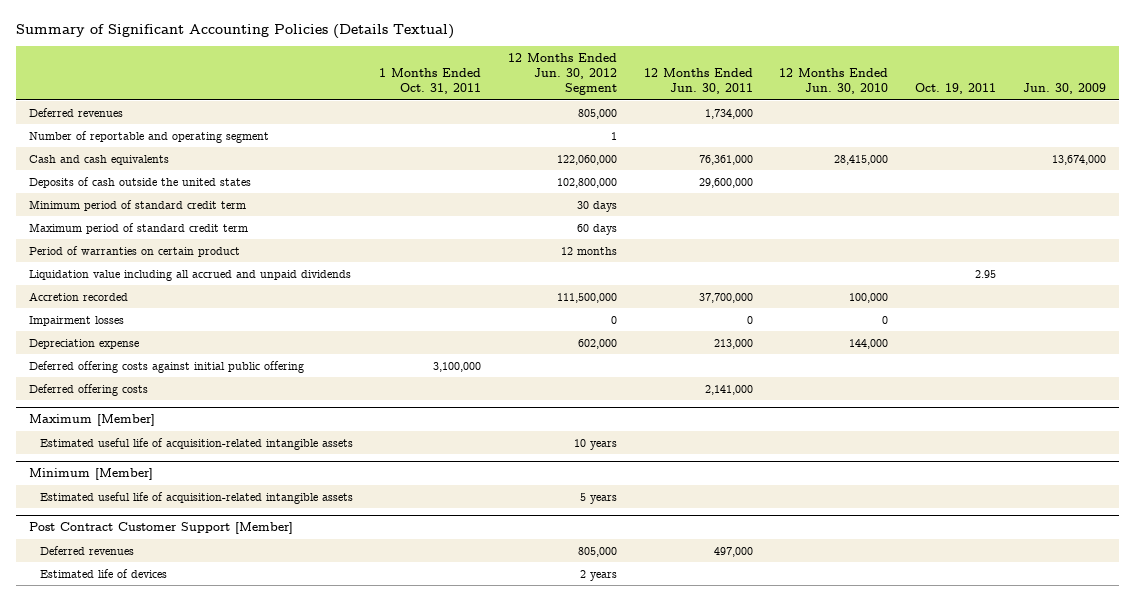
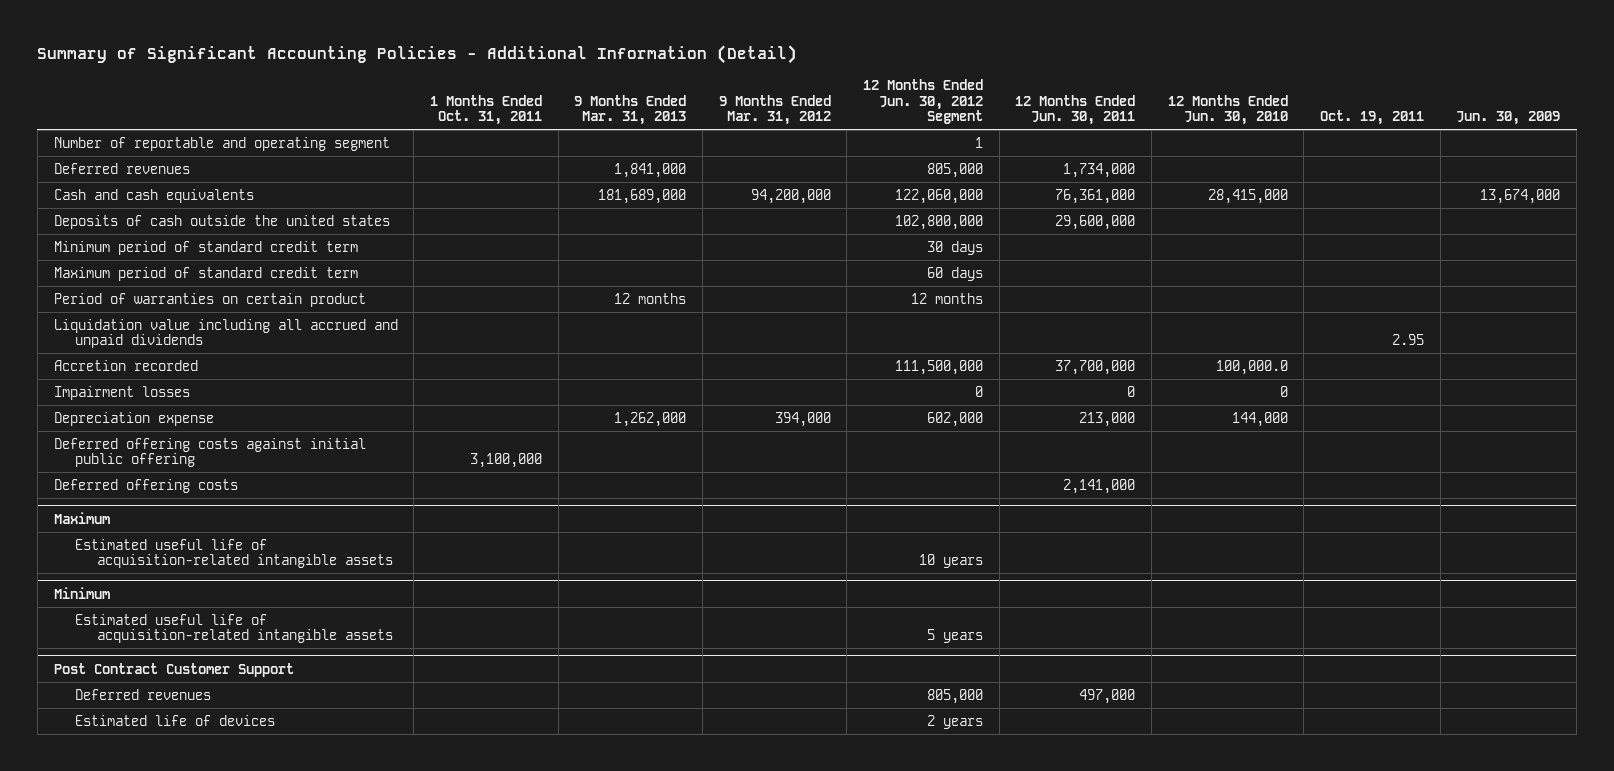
- Summary of Significant Accounting Policies (Details Textual)
+ Summary of Significant Accounting Policies - Additional Information (Detail)
- | 1 Months Ended Oct. 31, 2011 | 12 Months Ended Jun. 30, 2012 Segment | 12 Months Ended Jun. 30, 2011 | 12 Months Ended Jun. 30, 2010 | Oct. 19, 2011 | Jun. 30, 2009
+ | 1 Months Ended Oct. 31, 2011 | 9 Months Ended Mar. 31, 2013 | 9 Months Ended Mar. 31, 2012 | 12 Months Ended Jun. 30, 2012 Segment | 12 Months Ended Jun. 30, 2011 | 12 Months Ended Jun. 30, 2010 | Oct. 19, 2011 | Jun. 30, 2009
moved down: Deferred revenues | | 1,841,000 | | 805,000 | 1,734,000 | | |
- Accretion recorded | | 111,500,000 | 37,700,000 | 100,000 | |
+ Accretion recorded | | | | 111,500,000 | 37,700,000 | 100,000.0 | |
- Maximum [Member]
+ Maximum
- Minimum [Member]
+ Minimum
- Post Contract Customer Support [Member]
+ Post Contract Customer Support

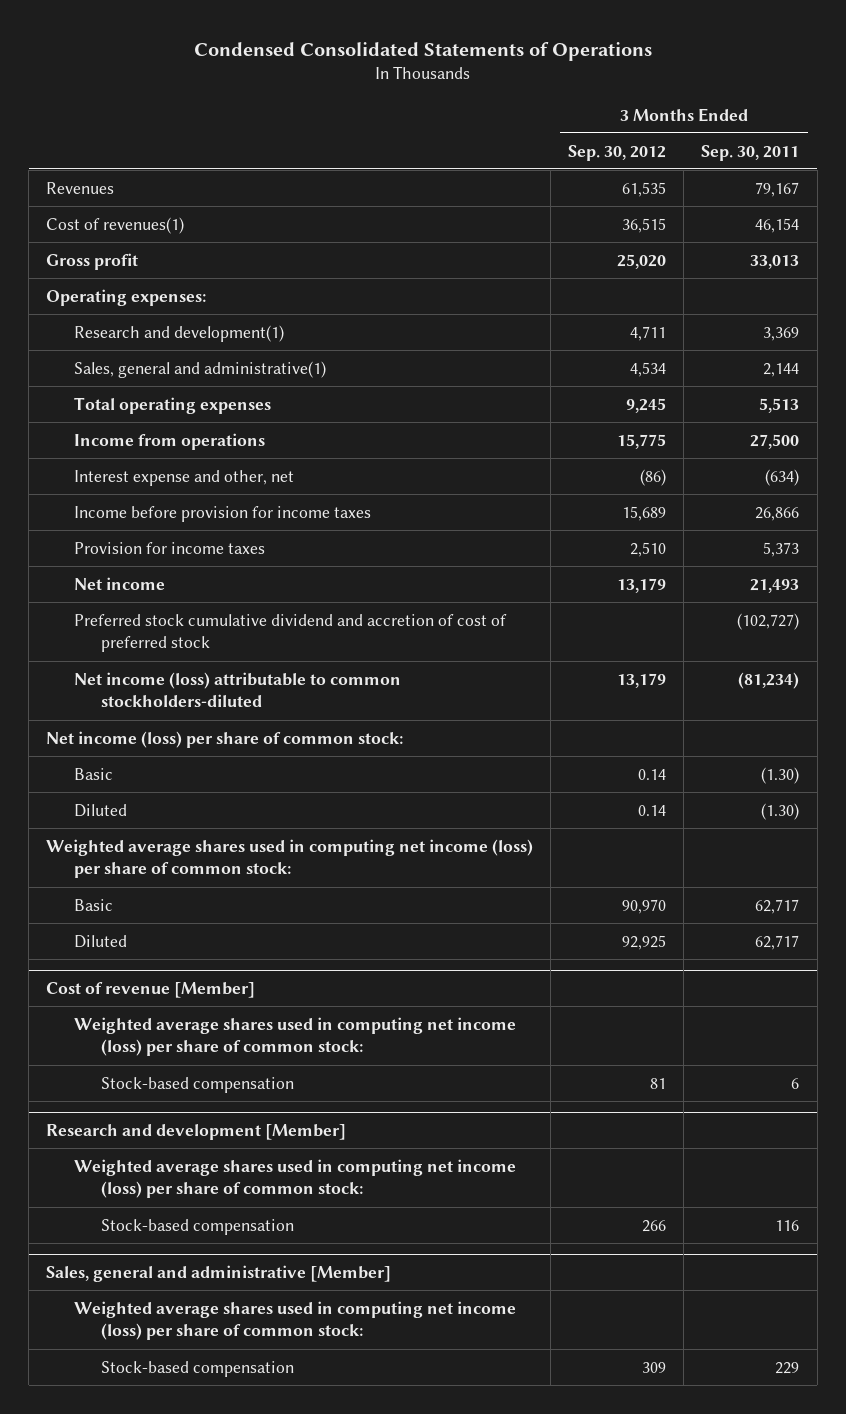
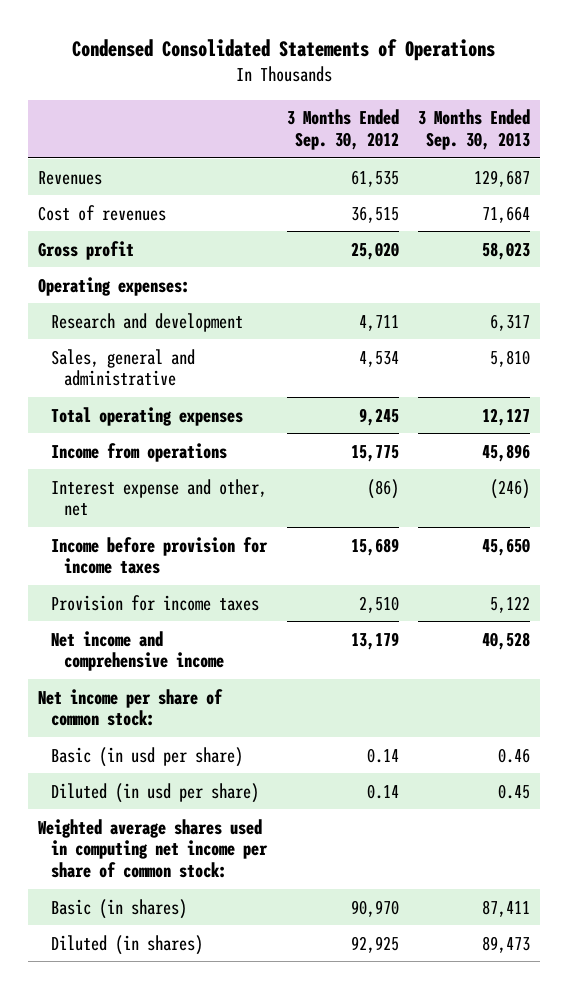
- | 3 Months Ended Sep. 30, 2012 | 3 Months Ended Sep. 30, 2011
+ | 3 Months Ended Sep. 30, 2012 | 3 Months Ended Sep. 30, 2013
- Cost of revenues(1) | 36,515 | 46,154
+ Cost of revenues | 36,515 | 71,664
- Research and development(1) | 4,711 | 3,369
- Sales, general and administrative(1) | 4,534 | 2,144
+ Research and development | 4,711 | 6,317
+ Sales, general and administrative | 4,534 | 5,810
- Net income | 13,179 | 21,493
- Preferred stock cumulative dividend and accretion of cost of preferred stock | | (102,727)
- Net income (loss) attributable to common stockholders-diluted | 13,179 | (81,234)
- Net income (loss) per share of common stock:
- Basic | 0.14 | (1.30)
- Diluted | 0.14 | (1.30)
- Weighted average shares used in computing net income (loss) per share of common stock:
- Basic | 90,970 | 62,717
- Diluted | 92,925 | 62,717
- Cost of revenue [Member]
- Weighted average shares used in computing net income (loss) per share of common stock:
- Stock-based compensation | 81 | 6
- Research and development [Member]
- Weighted average shares used in computing net income (loss) per share of common stock:
- Stock-based compensation | 266 | 116
- Sales, general and administrative [Member]
- Weighted average shares used in computing net income (loss) per share of common stock:
- Stock-based compensation | 309 | 229
+ Net income and comprehensive income | 13,179 | 40,528
+ Net income per share of common stock:
+ Basic (in usd per share) | 0.14 | 0.46
+ Diluted (in usd per share) | 0.14 | 0.45
+ Weighted average shares used in computing net income per share of common stock:
+ Basic (in shares) | 90,970 | 87,411
+ Diluted (in shares) | 92,925 | 89,473

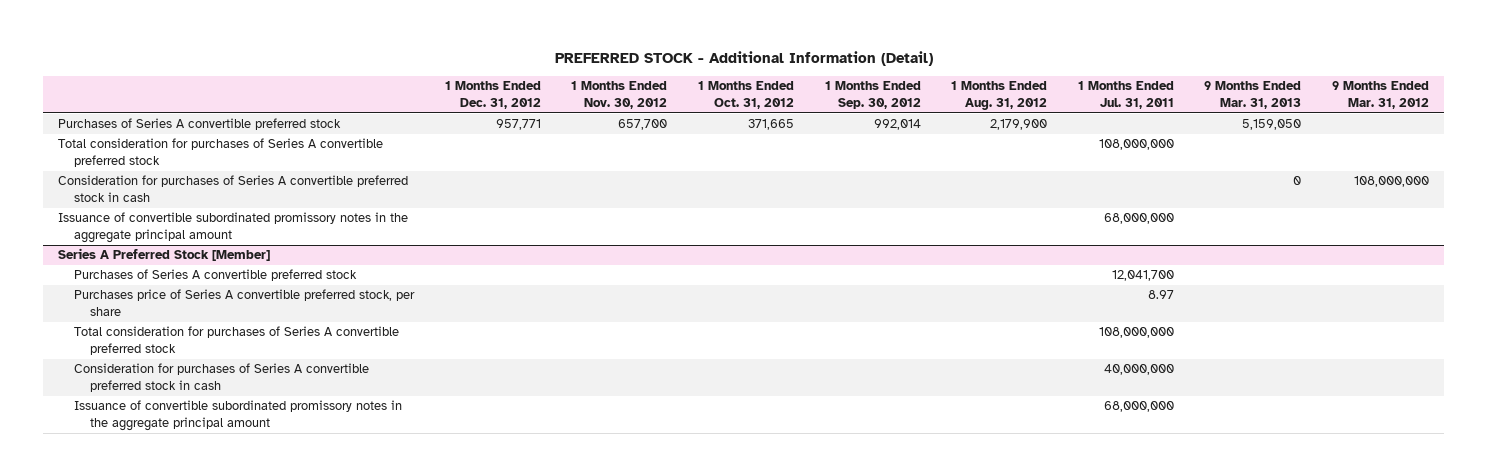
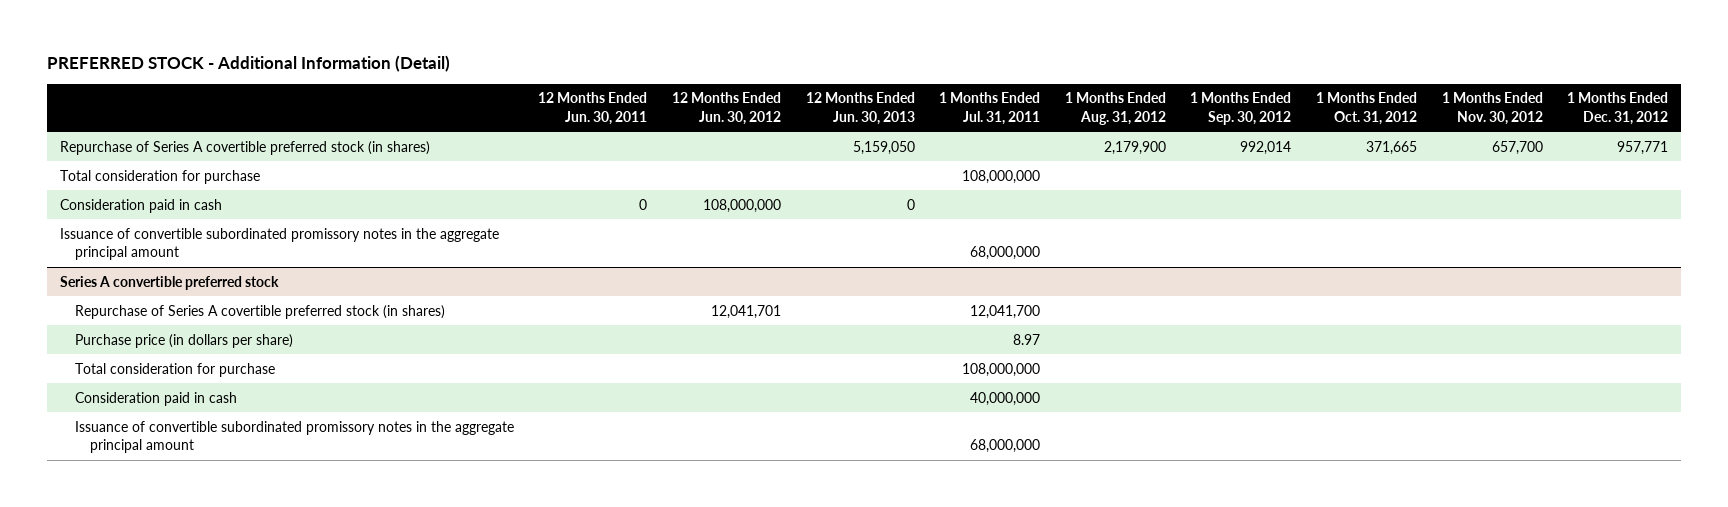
- | 1 Months Ended Dec. 31, 2012 | 1 Months Ended Nov. 30, 2012 | 1 Months Ended Oct. 31, 2012 | 1 Months Ended Sep. 30, 2012 | 1 Months Ended Aug. 31, 2012 | 1 Months Ended Jul. 31, 2011 | 9 Months Ended Mar. 31, 2013 | 9 Months Ended Mar. 31, 2012
+ | 12 Months Ended Jun. 30, 2011 | 12 Months Ended Jun. 30, 2012 | 12 Months Ended Jun. 30, 2013 | 1 Months Ended Jul. 31, 2011 | 1 Months Ended Aug. 31, 2012 | 1 Months Ended Sep. 30, 2012 | 1 Months Ended Oct. 31, 2012 | 1 Months Ended Nov. 30, 2012 | 1 Months Ended Dec. 31, 2012
- Purchases of Series A convertible preferred stock | 957,771 | 657,700 | 371,665 | 992,014 | 2,179,900 | | 5,159,050 |
- Total consideration for purchases of Series A convertible preferred stock | | | | | | 108,000,000 | |
- Consideration for purchases of Series A convertible preferred stock in cash | | | | | | | 0 | 108,000,000
+ Repurchase of Series A covertible preferred stock (in shares) | | | 5,159,050 | | 2,179,900 | 992,014 | 371,665 | 657,700 | 957,771
+ Total consideration for purchase | | | | 108,000,000 | | | | |
+ Consideration paid in cash | 0 | 108,000,000 | 0 | | | | | |
- Series A Preferred Stock [Member]
- Purchases of Series A convertible preferred stock | | | | | | 12,041,700 | |
- Purchases price of Series A convertible preferred stock, per share | | | | | | 8.97 | |
- Total consideration for purchases of Series A convertible preferred stock | | | | | | 108,000,000 | |
- Consideration for purchases of Series A convertible preferred stock in cash | | | | | | 40,000,000 | |
+ Series A convertible preferred stock
+ Repurchase of Series A covertible preferred stock (in shares) | | 12,041,701 | | 12,041,700 | | | | |
+ Purchase price (in dollars per share) | | | | 8.97 | | | | |
+ Total consideration for purchase | | | | 108,000,000 | | | | |
+ Consideration paid in cash | | | | 40,000,000 | | | | |

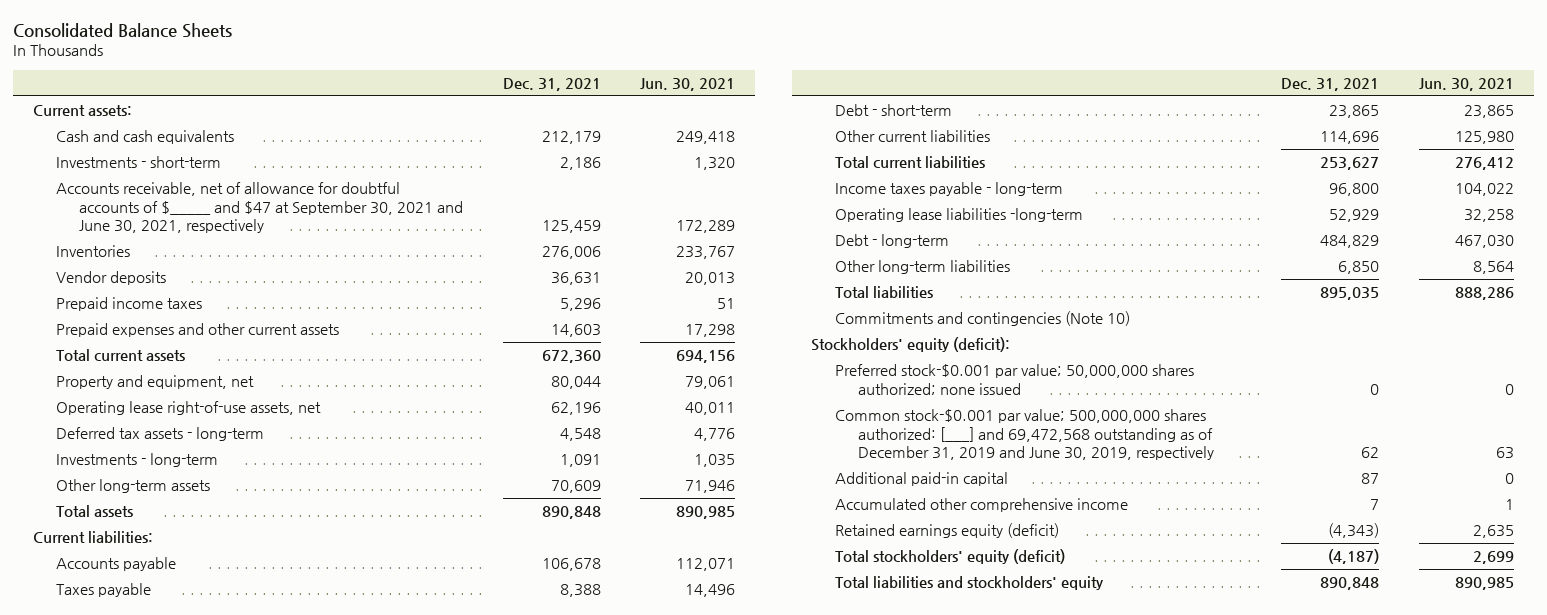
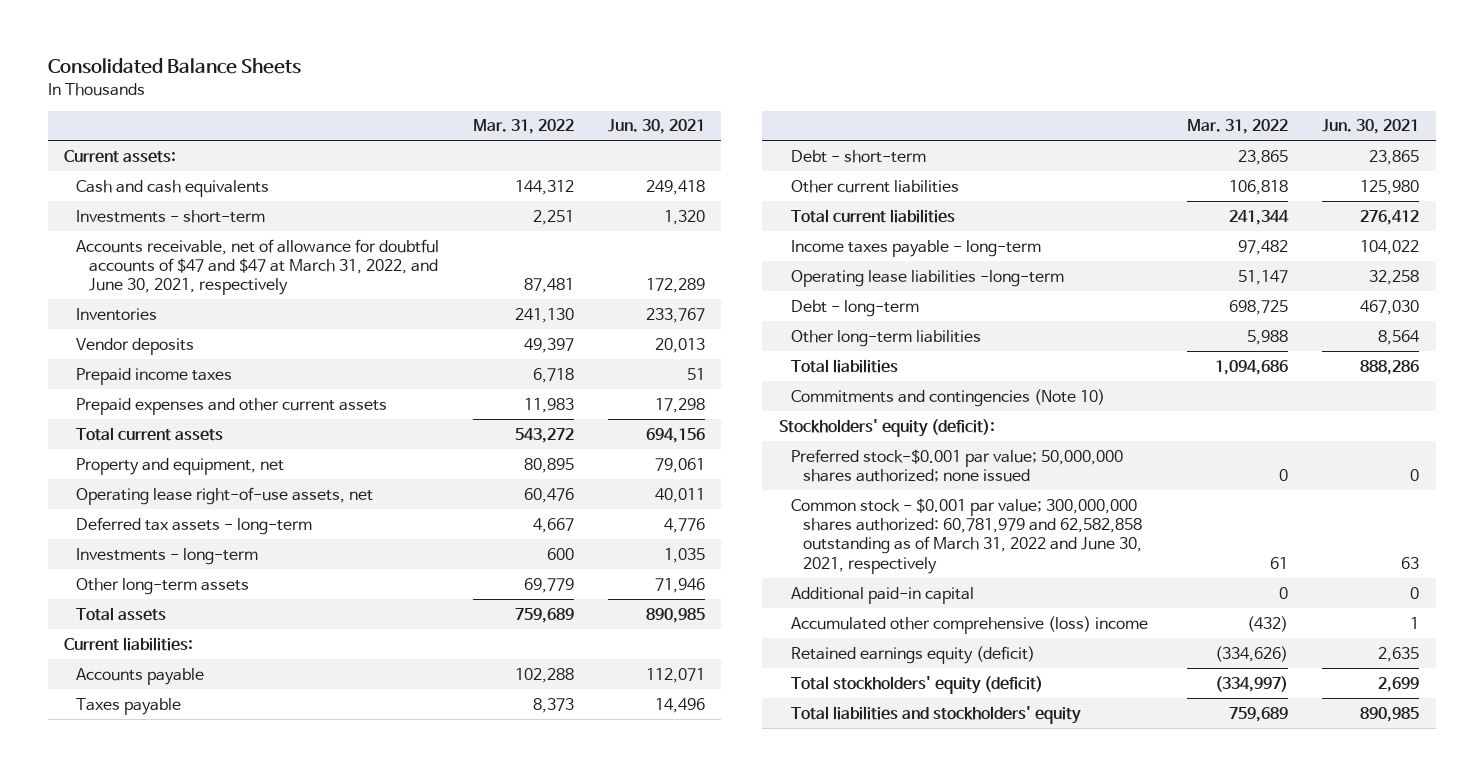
- | Dec. 31, 2021 | Jun. 30, 2021
+ | Mar. 31, 2022 | Jun. 30, 2021
- Accounts receivable, net of allowance for doubtful accounts of $_____ and $47 at September 30, 2021 and June 30, 2021, respectively | 125,459 | 172,289
+ Accounts receivable, net of allowance for doubtful accounts of $47 and $47 at March 31, 2022, and June 30, 2021, respectively | 87,481 | 172,289
- Common stock-$0.001 par value; 500,000,000 shares authorized: [___] and 69,472,568 outstanding as of December 31, 2019 and June 30, 2019, respectively | 62 | 63
+ Common stock - $0.001 par value; 300,000,000 shares authorized: 60,781,979 and 62,582,858 outstanding as of March 31, 2022 and June 30, 2021, respectively | 61 | 63
- Accumulated other comprehensive income | 7 | 1
+ Accumulated other comprehensive (loss) income | (432) | 1

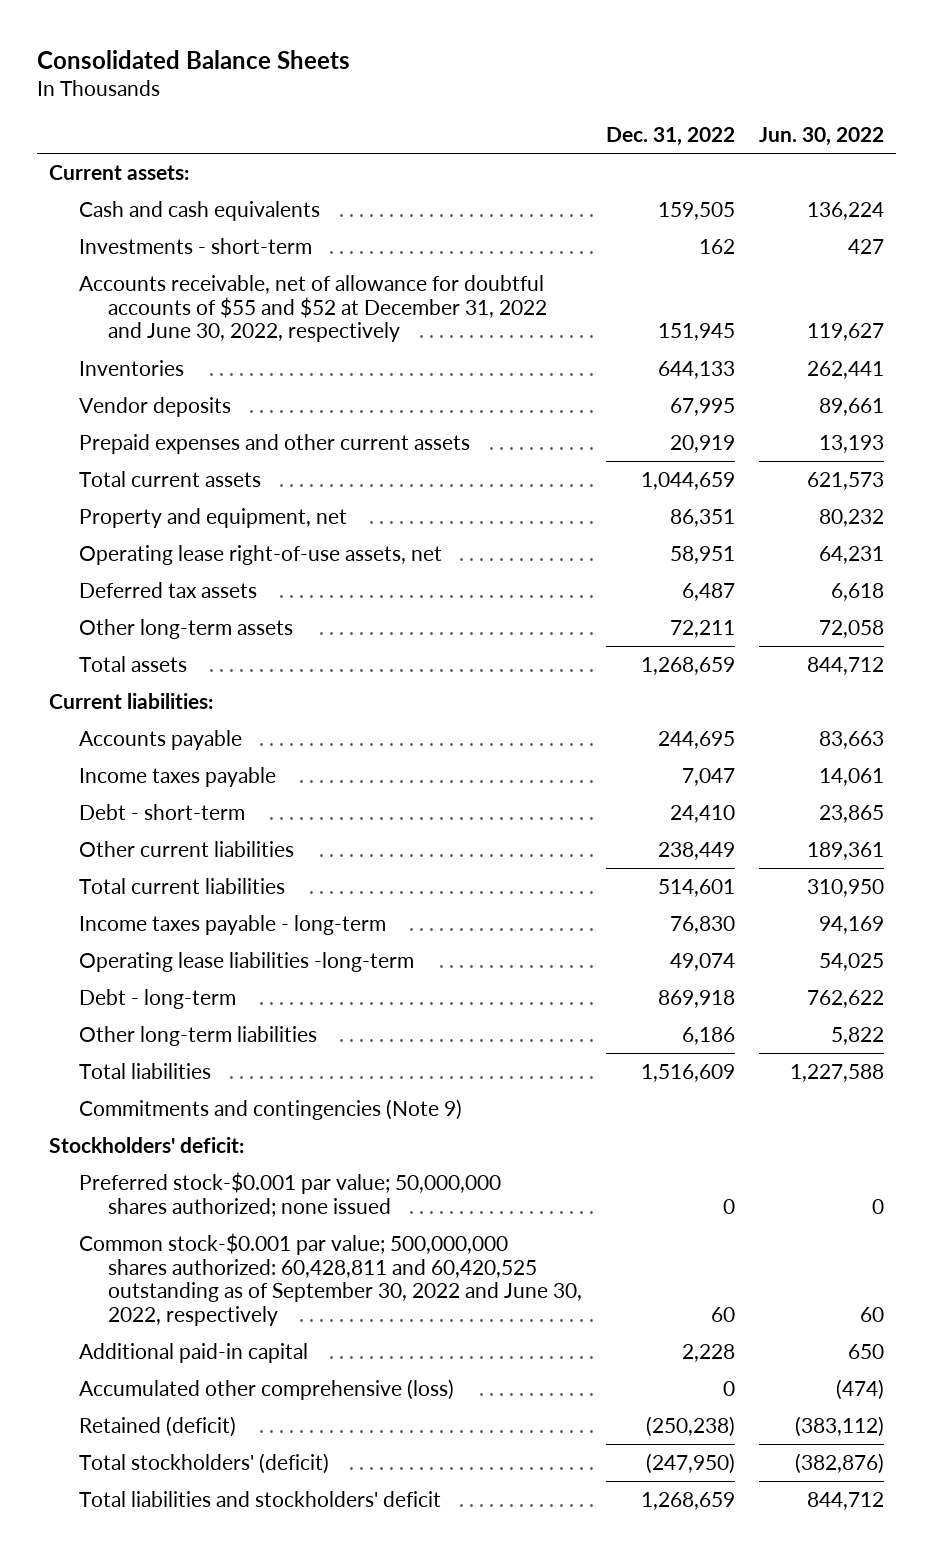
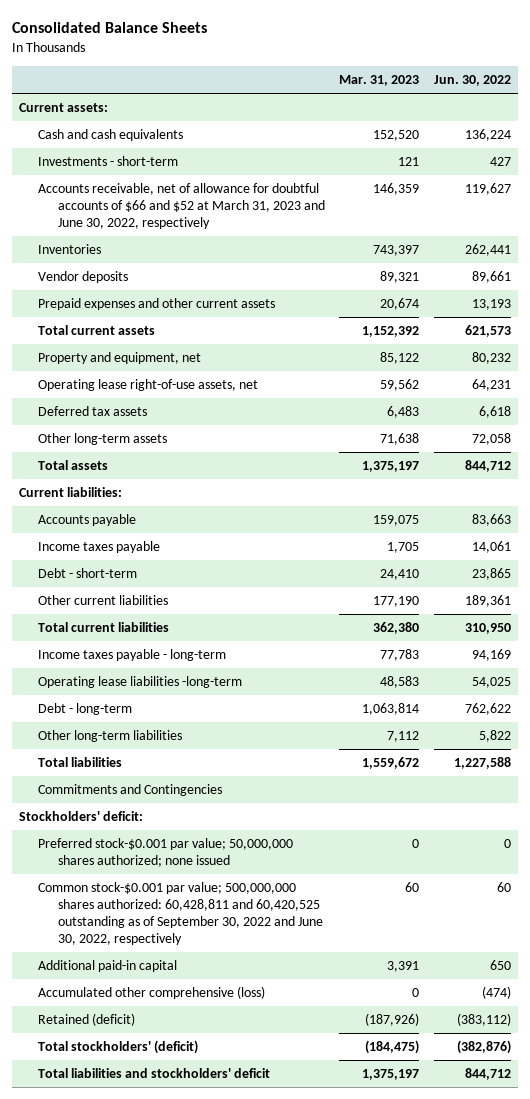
- | Dec. 31, 2022 | Jun. 30, 2022
+ | Mar. 31, 2023 | Jun. 30, 2022
- Accounts receivable, net of allowance for doubtful accounts of $55 and $52 at December 31, 2022 and June 30, 2022, respectively | 151,945 | 119,627
+ Accounts receivable, net of allowance for doubtful accounts of $66 and $52 at March 31, 2023 and June 30, 2022, respectively | 146,359 | 119,627
- Commitments and contingencies (Note 9)
+ Commitments and Contingencies

